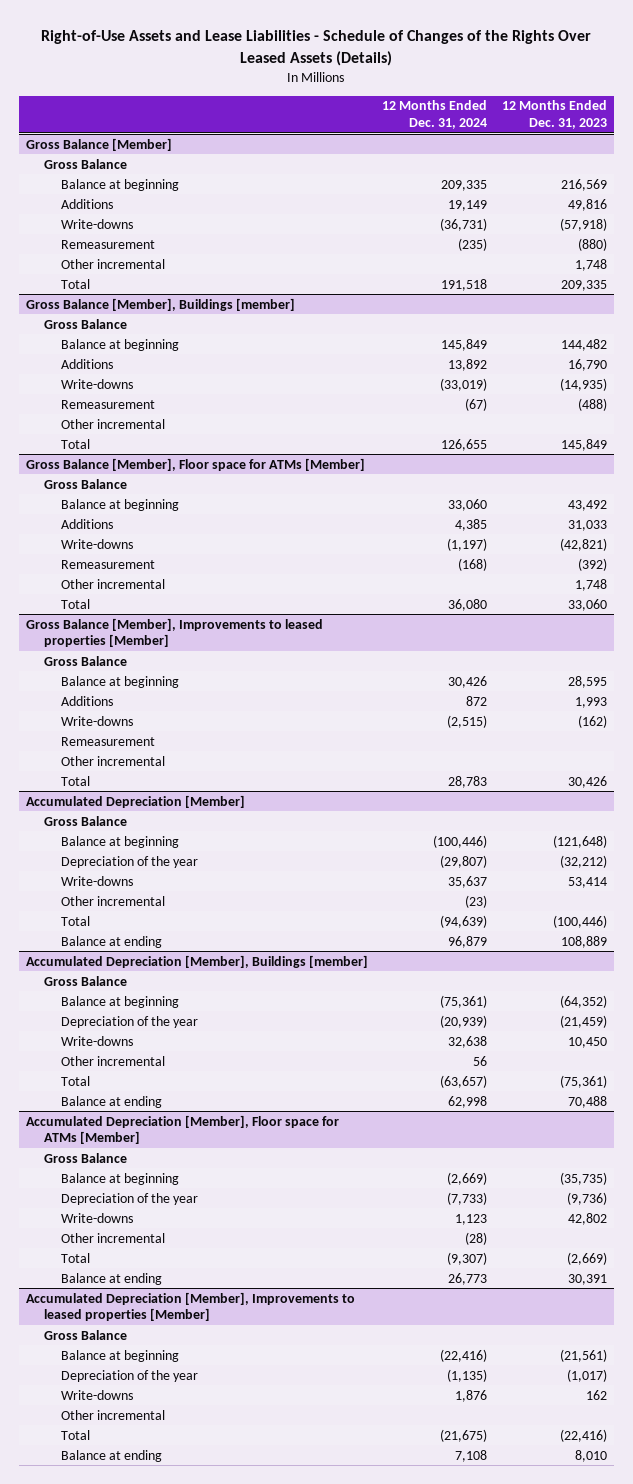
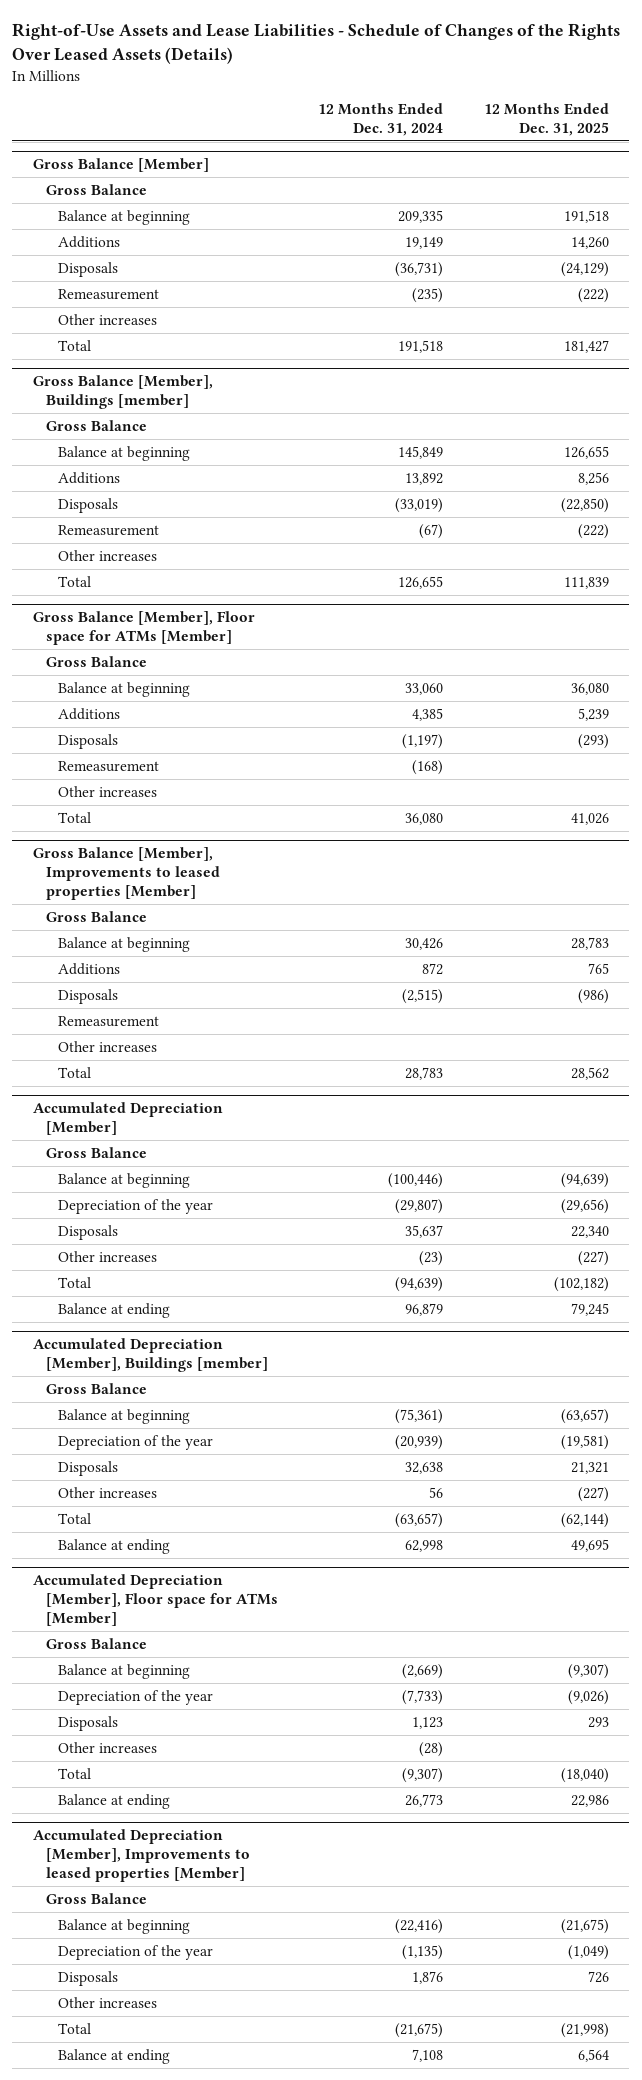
- | 12 Months Ended Dec. 31, 2024 | 12 Months Ended Dec. 31, 2023
+ | 12 Months Ended Dec. 31, 2024 | 12 Months Ended Dec. 31, 2025
@ Gross Balance [Member]
- Write-downs | (36,731) | (57,918)
+ Disposals | (36,731) | (24,129)
- Other incremental | | 1,748
+ Other increases
@ Gross Balance [Member], Buildings [member]
- Write-downs | (33,019) | (14,935)
+ Disposals | (33,019) | (22,850)
- Other incremental
+ Other increases
@ Gross Balance [Member], Floor space for ATMs [Member]
- Write-downs | (1,197) | (42,821)
+ Disposals | (1,197) | (293)
- Other incremental | | 1,748
+ Other increases
@ Gross Balance [Member], Improvements to leased properties [Member]
- Write-downs | (2,515) | (162)
+ Disposals | (2,515) | (986)
- Other incremental
+ Other increases
@ Accumulated Depreciation [Member]
- Write-downs | 35,637 | 53,414
- Other incremental | (23) |
+ Disposals | 35,637 | 22,340
+ Other increases | (23) | (227)
@ Accumulated Depreciation [Member], Buildings [member]
- Write-downs | 32,638 | 10,450
- Other incremental | 56 |
+ Disposals | 32,638 | 21,321
+ Other increases | 56 | (227)
@ Accumulated Depreciation [Member], Floor space for ATMs [Member]
- Write-downs | 1,123 | 42,802
- Other incremental | (28) |
+ Disposals | 1,123 | 293
+ Other increases | (28) |
@ Accumulated Depreciation [Member], Improvements to leased properties [Member]
- Write-downs | 1,876 | 162
- Other incremental
+ Disposals | 1,876 | 726
+ Other increases

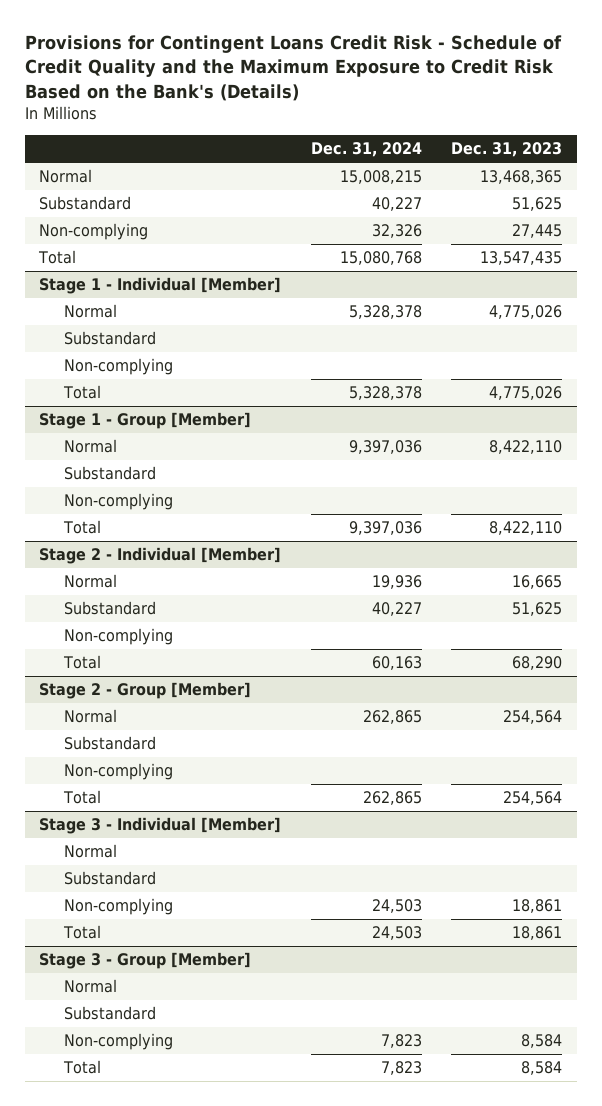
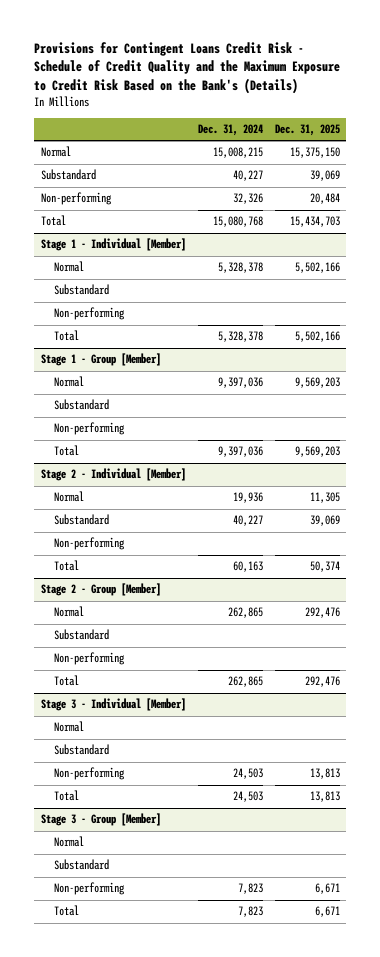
- | Dec. 31, 2024 | Dec. 31, 2023
+ | Dec. 31, 2024 | Dec. 31, 2025
- Non-complying | 32,326 | 27,445
+ Non-performing | 32,326 | 20,484
@ Stage 1 - Individual [Member]
- Non-complying
+ Non-performing
@ Stage 1 - Group [Member]
- Non-complying
+ Non-performing
@ Stage 2 - Individual [Member]
- Non-complying
+ Non-performing
@ Stage 2 - Group [Member]
- Non-complying
+ Non-performing
@ Stage 3 - Individual [Member]
- Non-complying | 24,503 | 18,861
+ Non-performing | 24,503 | 13,813
@ Stage 3 - Group [Member]
- Non-complying | 7,823 | 8,584
+ Non-performing | 7,823 | 6,671

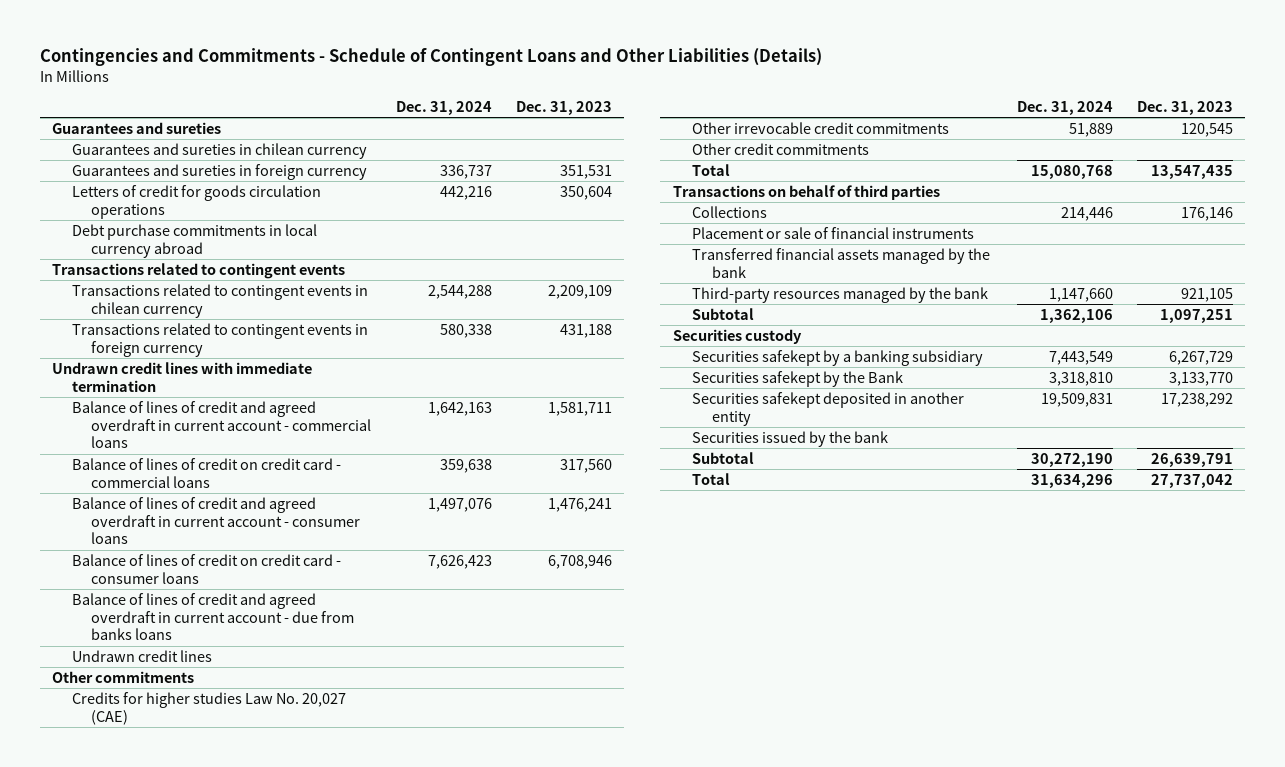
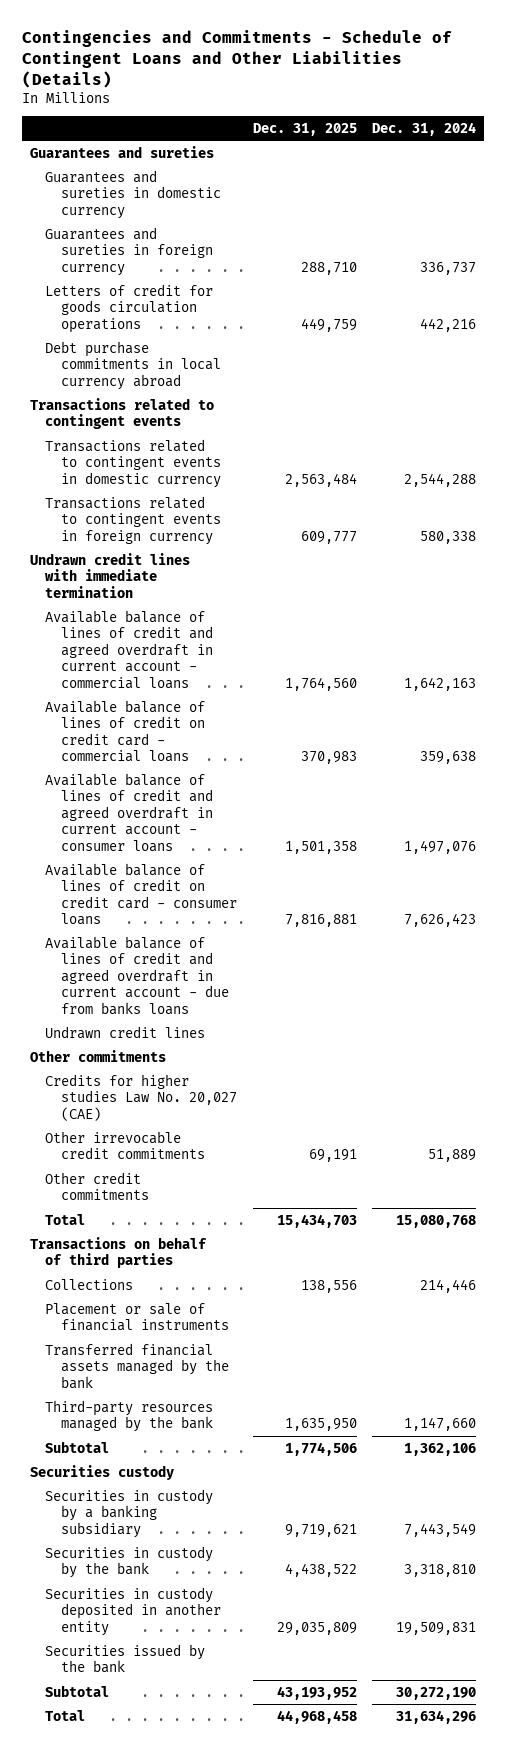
- | Dec. 31, 2024 | Dec. 31, 2023
+ | Dec. 31, 2025 | Dec. 31, 2024
- Guarantees and sureties in chilean currency
+ Guarantees and sureties in domestic currency
- Transactions related to contingent events in chilean currency | 2,544,288 | 2,209,109
+ Transactions related to contingent events in domestic currency | 2,563,484 | 2,544,288
- Balance of lines of credit and agreed overdraft in current account - commercial loans | 1,642,163 | 1,581,711
- Balance of lines of credit on credit card - commercial loans | 359,638 | 317,560
- Balance of lines of credit and agreed overdraft in current account - consumer loans | 1,497,076 | 1,476,241
- Balance of lines of credit on credit card - consumer loans | 7,626,423 | 6,708,946
- Balance of lines of credit and agreed overdraft in current account - due from banks loans
+ Available balance of lines of credit and agreed overdraft in current account - commercial loans | 1,764,560 | 1,642,163
+ Available balance of lines of credit on credit card - commercial loans | 370,983 | 359,638
+ Available balance of lines of credit and agreed overdraft in current account - consumer loans | 1,501,358 | 1,497,076
+ Available balance of lines of credit on credit card - consumer loans | 7,816,881 | 7,626,423
+ Available balance of lines of credit and agreed overdraft in current account - due from banks loans
- Securities safekept by a banking subsidiary | 7,443,549 | 6,267,729
- Securities safekept by the Bank | 3,318,810 | 3,133,770
- Securities safekept deposited in another entity | 19,509,831 | 17,238,292
+ Securities in custody by a banking subsidiary | 9,719,621 | 7,443,549
+ Securities in custody by the bank | 4,438,522 | 3,318,810
+ Securities in custody deposited in another entity | 29,035,809 | 19,509,831

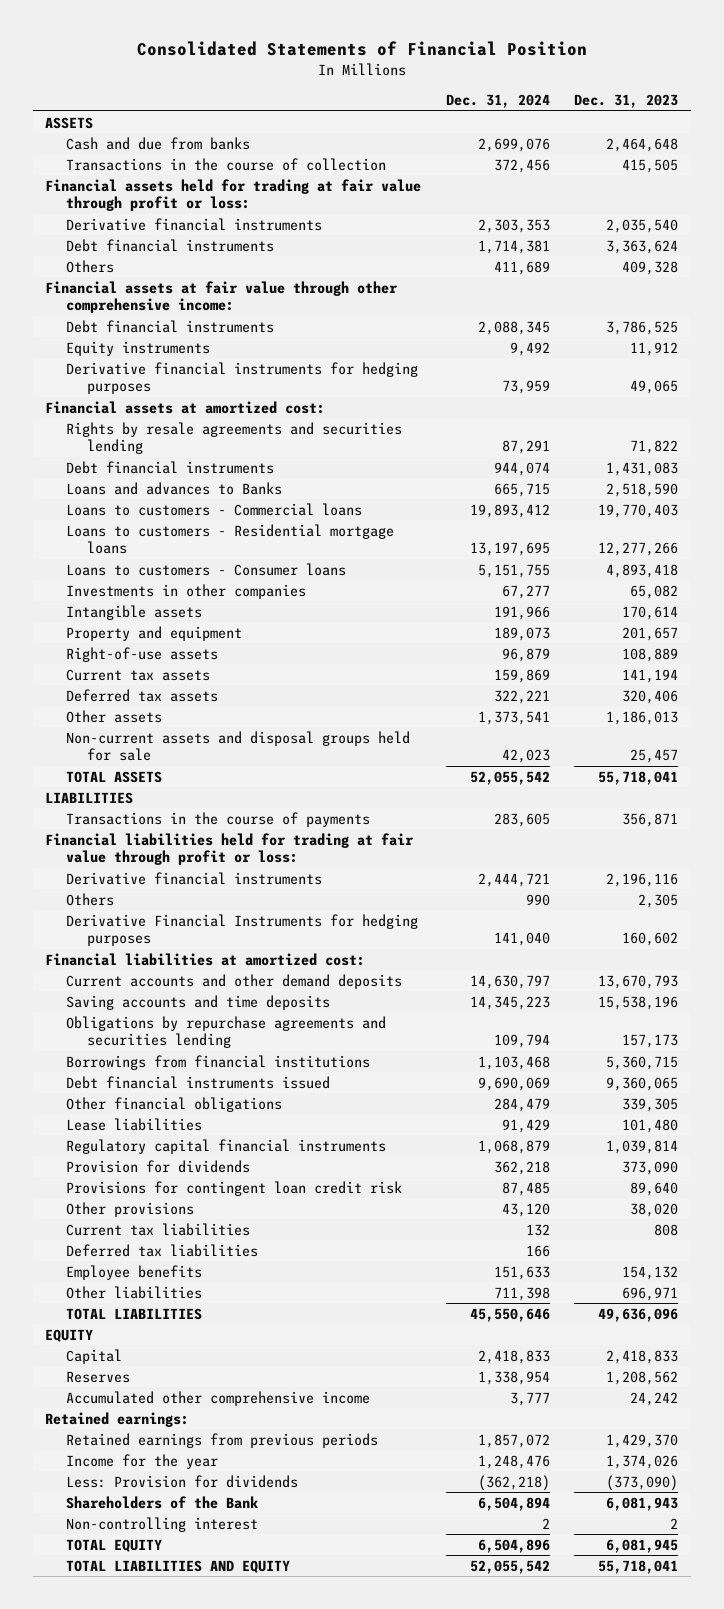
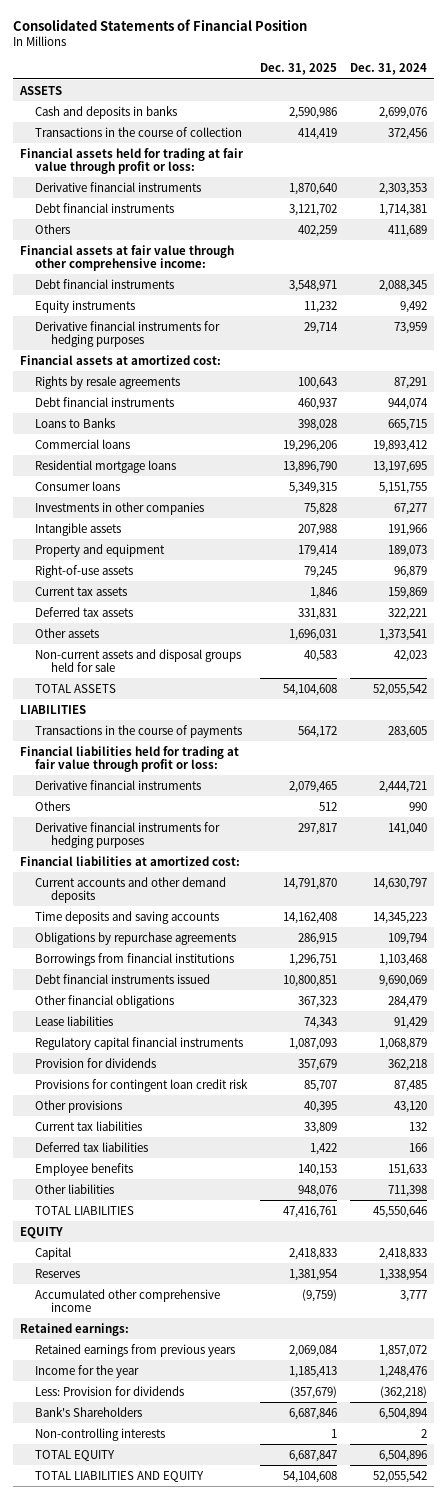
- | Dec. 31, 2024 | Dec. 31, 2023
+ | Dec. 31, 2025 | Dec. 31, 2024
- Cash and due from banks | 2,699,076 | 2,464,648
+ Cash and deposits in banks | 2,590,986 | 2,699,076
- Rights by resale agreements and securities lending | 87,291 | 71,822
+ Rights by resale agreements | 100,643 | 87,291
- Loans and advances to Banks | 665,715 | 2,518,590
- Loans to customers - Commercial loans | 19,893,412 | 19,770,403
- Loans to customers - Residential mortgage loans | 13,197,695 | 12,277,266
- Loans to customers - Consumer loans | 5,151,755 | 4,893,418
+ Loans to Banks | 398,028 | 665,715
+ Commercial loans | 19,296,206 | 19,893,412
+ Residential mortgage loans | 13,896,790 | 13,197,695
+ Consumer loans | 5,349,315 | 5,151,755
- Derivative Financial Instruments for hedging purposes | 141,040 | 160,602
+ Derivative financial instruments for hedging purposes | 297,817 | 141,040
- Saving accounts and time deposits | 14,345,223 | 15,538,196
- Obligations by repurchase agreements and securities lending | 109,794 | 157,173
+ Time deposits and saving accounts | 14,162,408 | 14,345,223
+ Obligations by repurchase agreements | 286,915 | 109,794
- Retained earnings from previous periods | 1,857,072 | 1,429,370
+ Retained earnings from previous years | 2,069,084 | 1,857,072
- Shareholders of the Bank | 6,504,894 | 6,081,943
- Non-controlling interest | 2 | 2
+ Bank's Shareholders | 6,687,846 | 6,504,894
+ Non-controlling interests | 1 | 2

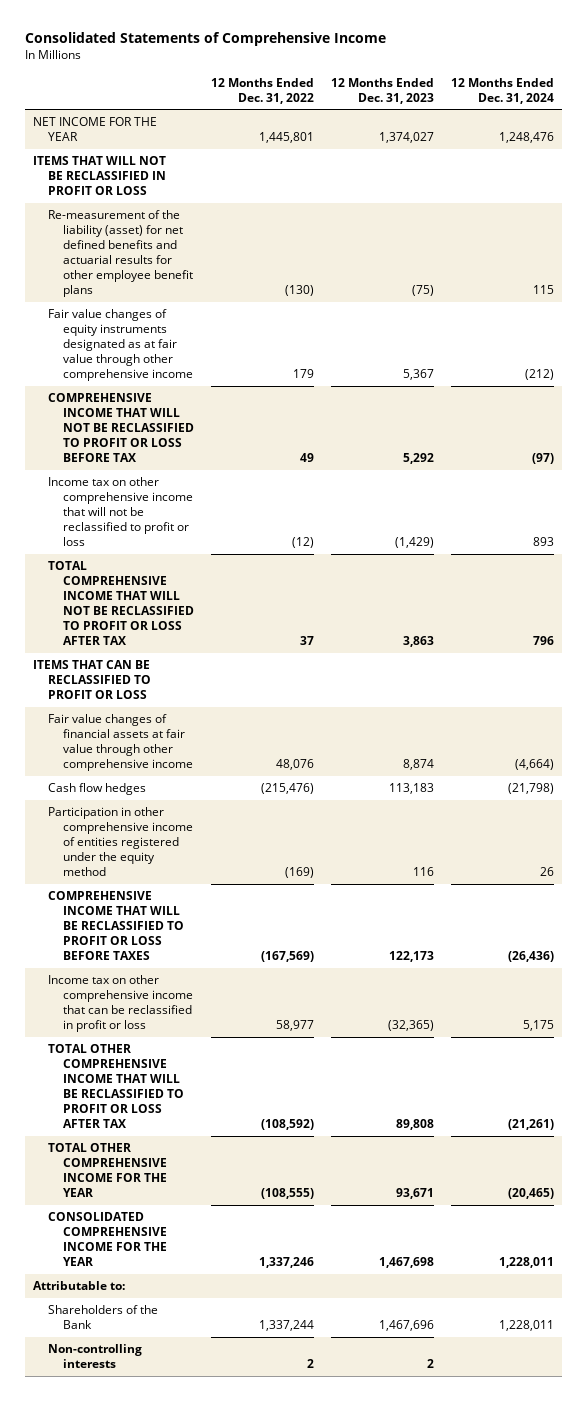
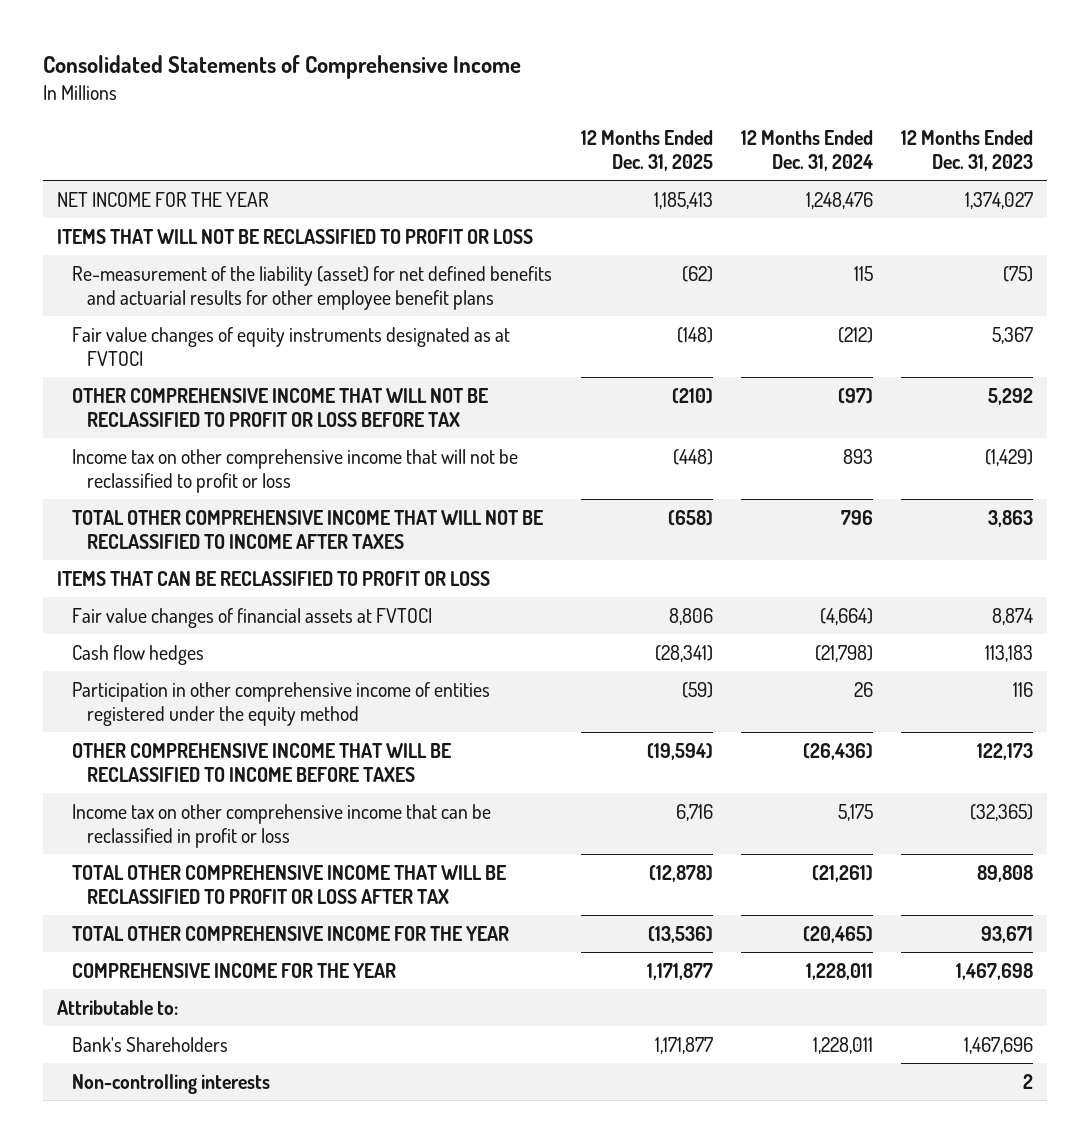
- | 12 Months Ended Dec. 31, 2022 | 12 Months Ended Dec. 31, 2023 | 12 Months Ended Dec. 31, 2024
+ | 12 Months Ended Dec. 31, 2025 | 12 Months Ended Dec. 31, 2024 | 12 Months Ended Dec. 31, 2023
- ITEMS THAT WILL NOT BE RECLASSIFIED IN PROFIT OR LOSS
+ ITEMS THAT WILL NOT BE RECLASSIFIED TO PROFIT OR LOSS
- Fair value changes of equity instruments designated as at fair value through other comprehensive income | 179 | 5,367 | (212)
- COMPREHENSIVE INCOME THAT WILL NOT BE RECLASSIFIED TO PROFIT OR LOSS BEFORE TAX | 49 | 5,292 | (97)
+ Fair value changes of equity instruments designated as at FVTOCI | (148) | (212) | 5,367
+ OTHER COMPREHENSIVE INCOME THAT WILL NOT BE RECLASSIFIED TO PROFIT OR LOSS BEFORE TAX | (210) | (97) | 5,292
- TOTAL COMPREHENSIVE INCOME THAT WILL NOT BE RECLASSIFIED TO PROFIT OR LOSS AFTER TAX | 37 | 3,863 | 796
+ TOTAL OTHER COMPREHENSIVE INCOME THAT WILL NOT BE RECLASSIFIED TO INCOME AFTER TAXES | (658) | 796 | 3,863
- Fair value changes of financial assets at fair value through other comprehensive income | 48,076 | 8,874 | (4,664)
+ Fair value changes of financial assets at FVTOCI | 8,806 | (4,664) | 8,874
- COMPREHENSIVE INCOME THAT WILL BE RECLASSIFIED TO PROFIT OR LOSS BEFORE TAXES | (167,569) | 122,173 | (26,436)
+ OTHER COMPREHENSIVE INCOME THAT WILL BE RECLASSIFIED TO INCOME BEFORE TAXES | (19,594) | (26,436) | 122,173
- CONSOLIDATED COMPREHENSIVE INCOME FOR THE YEAR | 1,337,246 | 1,467,698 | 1,228,011
+ COMPREHENSIVE INCOME FOR THE YEAR | 1,171,877 | 1,228,011 | 1,467,698
- Shareholders of the Bank | 1,337,244 | 1,467,696 | 1,228,011
+ Bank's Shareholders | 1,171,877 | 1,228,011 | 1,467,696

